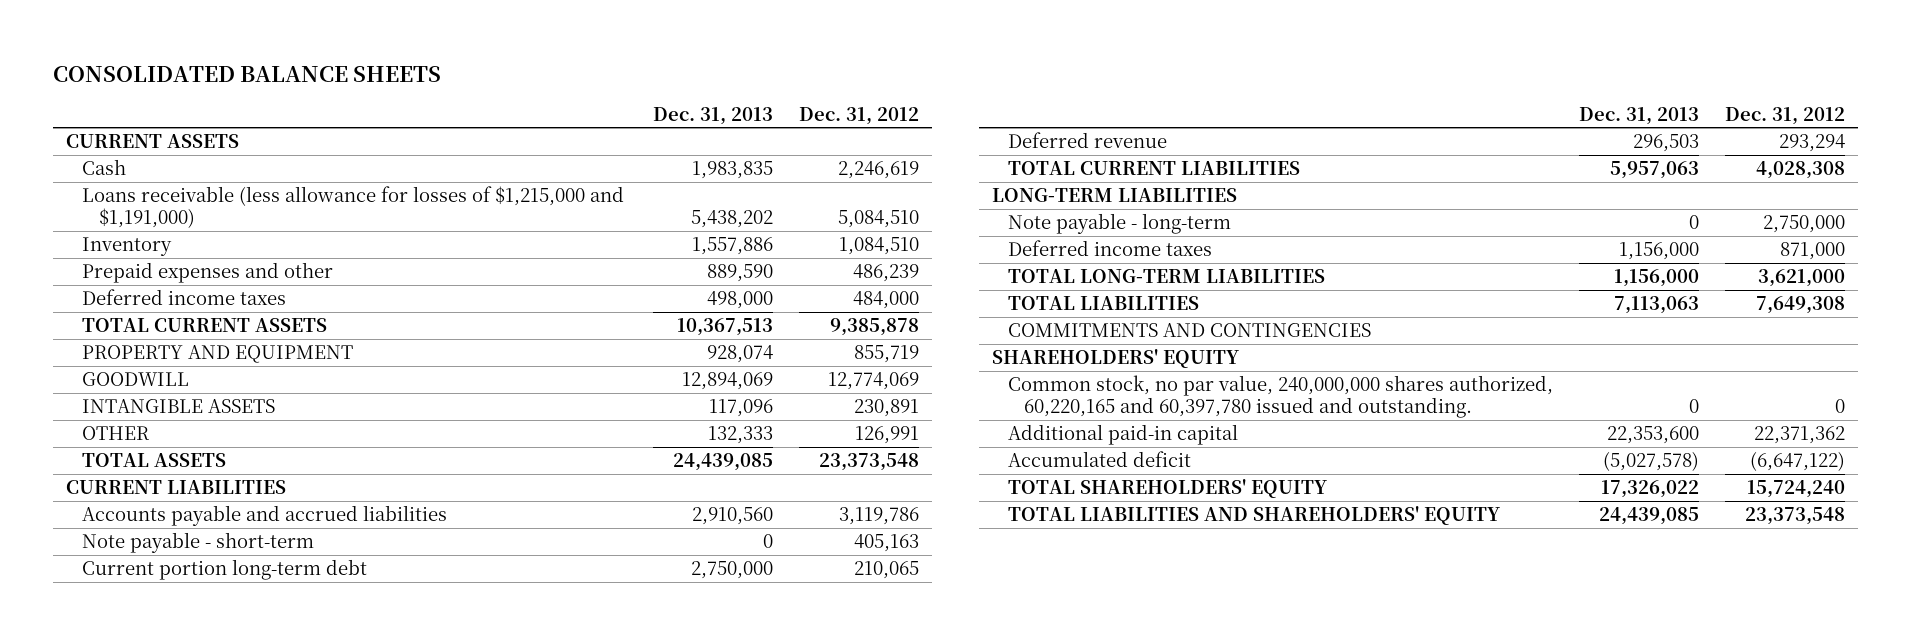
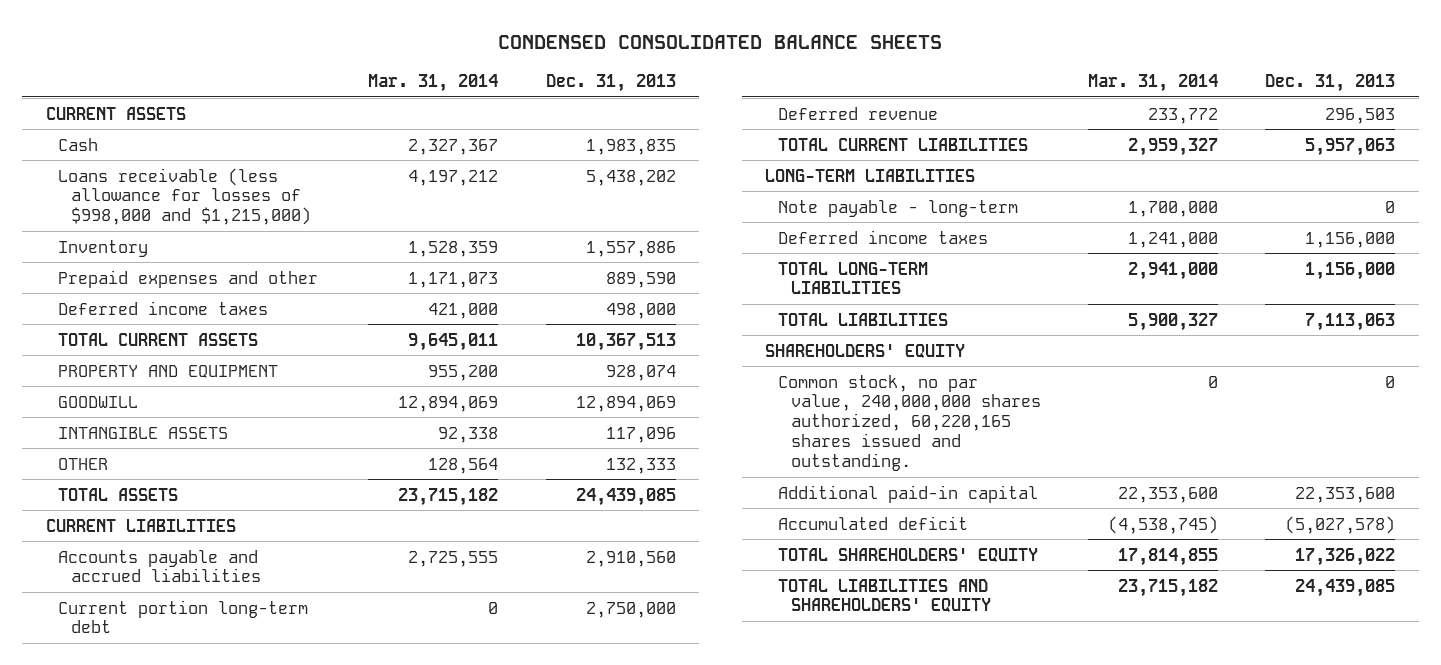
- CONSOLIDATED BALANCE SHEETS
+ CONDENSED CONSOLIDATED BALANCE SHEETS
- | Dec. 31, 2013 | Dec. 31, 2012
+ | Mar. 31, 2014 | Dec. 31, 2013
- Loans receivable (less allowance for losses of $1,215,000 and $1,191,000) | 5,438,202 | 5,084,510
+ Loans receivable (less allowance for losses of $998,000 and $1,215,000) | 4,197,212 | 5,438,202
- Note payable - short-term | 0 | 405,163
- COMMITMENTS AND CONTINGENCIES
- Common stock, no par value, 240,000,000 shares authorized, 60,220,165 and 60,397,780 issued and outstanding. | 0 | 0
+ Common stock, no par value, 240,000,000 shares authorized, 60,220,165 shares issued and outstanding. | 0 | 0

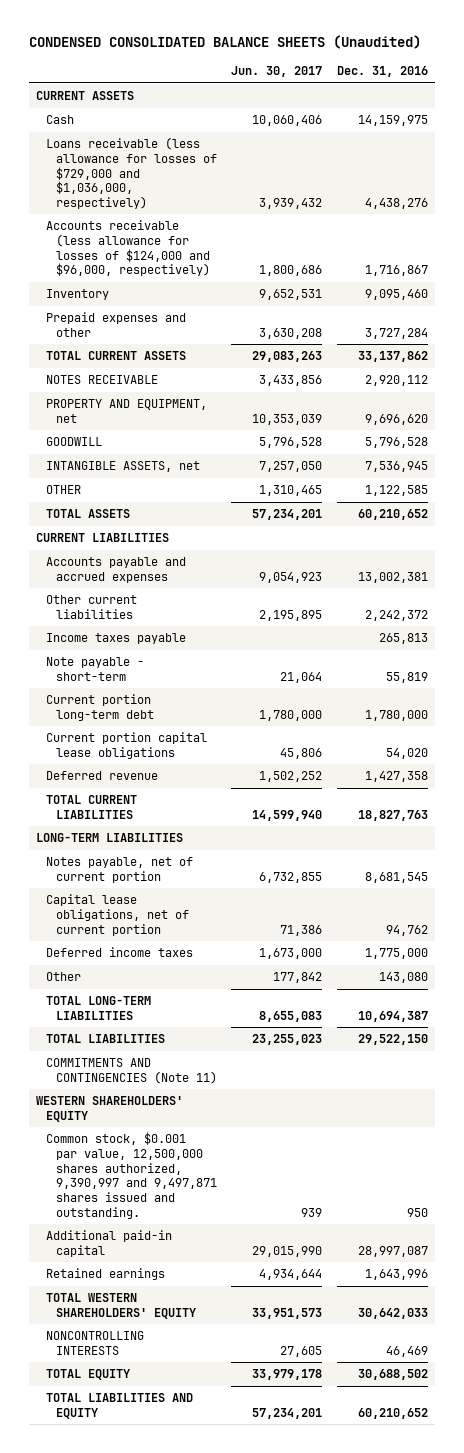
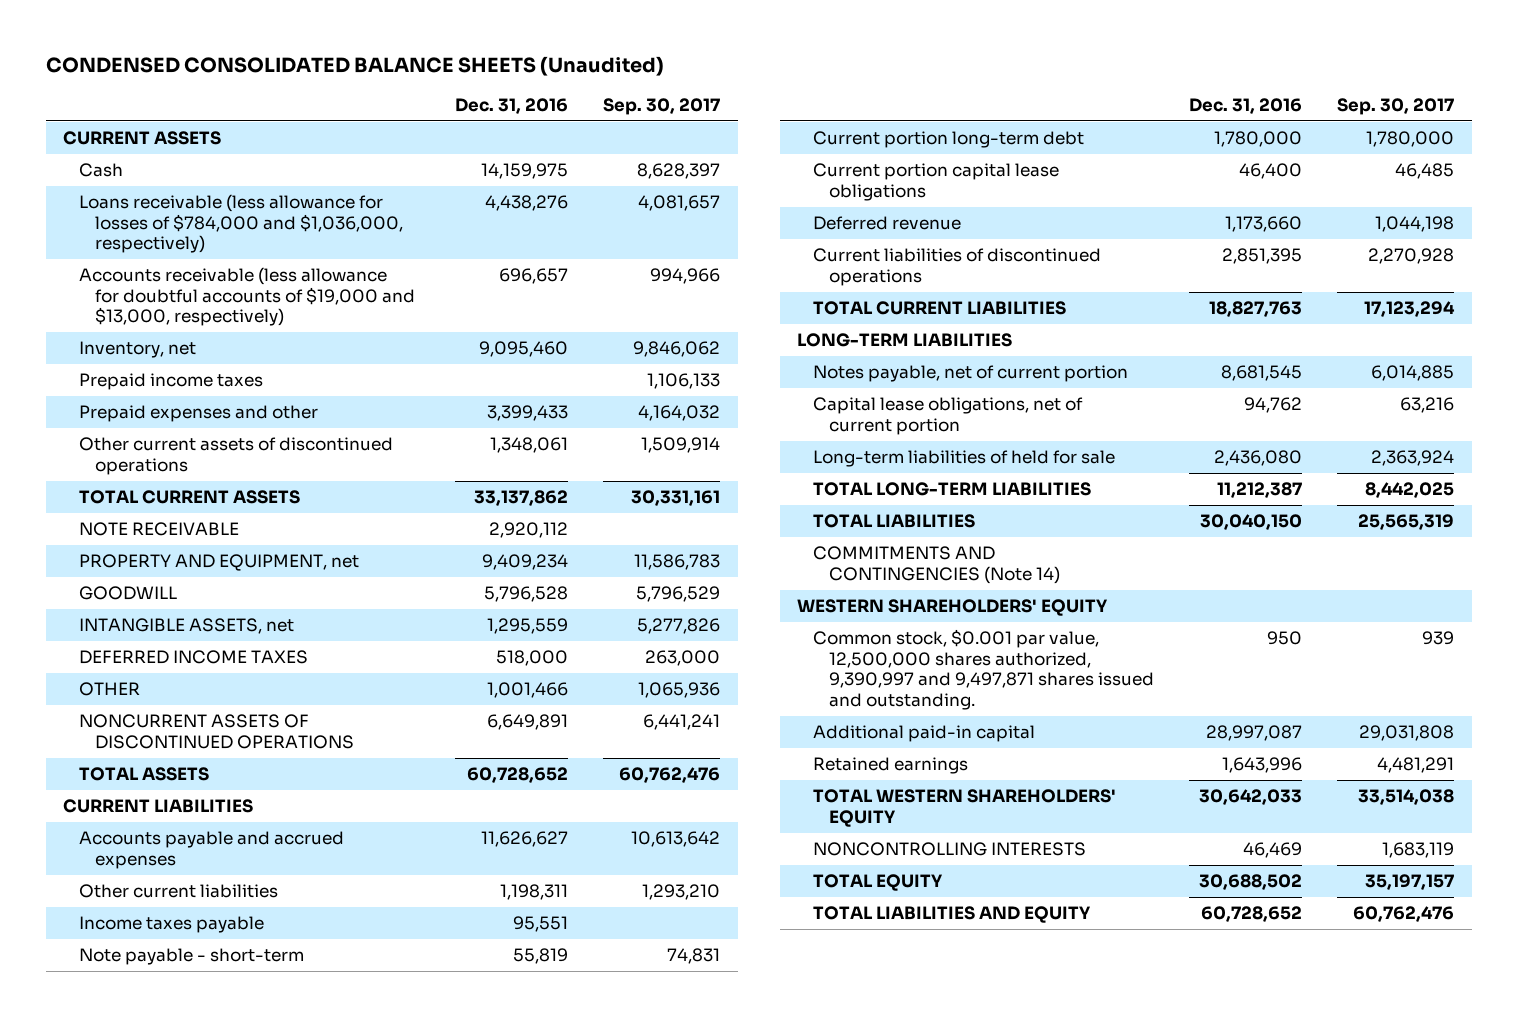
- | Jun. 30, 2017 | Dec. 31, 2016
+ | Dec. 31, 2016 | Sep. 30, 2017
- Loans receivable (less allowance for losses of $729,000 and $1,036,000, respectively) | 3,939,432 | 4,438,276
- Accounts receivable (less allowance for losses of $124,000 and $96,000, respectively) | 1,800,686 | 1,716,867
- Inventory | 9,652,531 | 9,095,460
- Prepaid expenses and other | 3,630,208 | 3,727,284
+ Loans receivable (less allowance for losses of $784,000 and $1,036,000, respectively) | 4,438,276 | 4,081,657
+ Accounts receivable (less allowance for doubtful accounts of $19,000 and $13,000, respectively) | 696,657 | 994,966
+ Inventory, net | 9,095,460 | 9,846,062
+ Prepaid income taxes | | 1,106,133
+ Prepaid expenses and other | 3,399,433 | 4,164,032
+ Other current assets of discontinued operations | 1,348,061 | 1,509,914
- NOTES RECEIVABLE | 3,433,856 | 2,920,112
- PROPERTY AND EQUIPMENT, net | 10,353,039 | 9,696,620
+ NOTE RECEIVABLE | 2,920,112 |
+ PROPERTY AND EQUIPMENT, net | 9,409,234 | 11,586,783
- INTANGIBLE ASSETS, net | 7,257,050 | 7,536,945
- OTHER | 1,310,465 | 1,122,585
- TOTAL ASSETS | 57,234,201 | 60,210,652
+ INTANGIBLE ASSETS, net | 1,295,559 | 5,277,826
+ DEFERRED INCOME TAXES | 518,000 | 263,000
+ OTHER | 1,001,466 | 1,065,936
+ NONCURRENT ASSETS OF DISCONTINUED OPERATIONS | 6,649,891 | 6,441,241
+ TOTAL ASSETS | 60,728,652 | 60,762,476
- Accounts payable and accrued expenses | 9,054,923 | 13,002,381
- Other current liabilities | 2,195,895 | 2,242,372
- Income taxes payable | | 265,813
+ Accounts payable and accrued expenses | 11,626,627 | 10,613,642
+ Other current liabilities | 1,198,311 | 1,293,210
+ Income taxes payable | 95,551 |
- Current portion capital lease obligations | 45,806 | 54,020
- Deferred revenue | 1,502,252 | 1,427,358
+ Current portion capital lease obligations | 46,400 | 46,485
+ Deferred revenue | 1,173,660 | 1,044,198
+ Current liabilities of discontinued operations | 2,851,395 | 2,270,928
- Deferred income taxes | 1,673,000 | 1,775,000
- Other | 177,842 | 143,080
- TOTAL LONG-TERM LIABILITIES | 8,655,083 | 10,694,387
- TOTAL LIABILITIES | 23,255,023 | 29,522,150
- COMMITMENTS AND CONTINGENCIES (Note 11)
+ Long-term liabilities of held for sale | 2,436,080 | 2,363,924
+ TOTAL LONG-TERM LIABILITIES | 11,212,387 | 8,442,025
+ TOTAL LIABILITIES | 30,040,150 | 25,565,319
+ COMMITMENTS AND CONTINGENCIES (Note 14)
- TOTAL LIABILITIES AND EQUITY | 57,234,201 | 60,210,652
+ TOTAL LIABILITIES AND EQUITY | 60,728,652 | 60,762,476

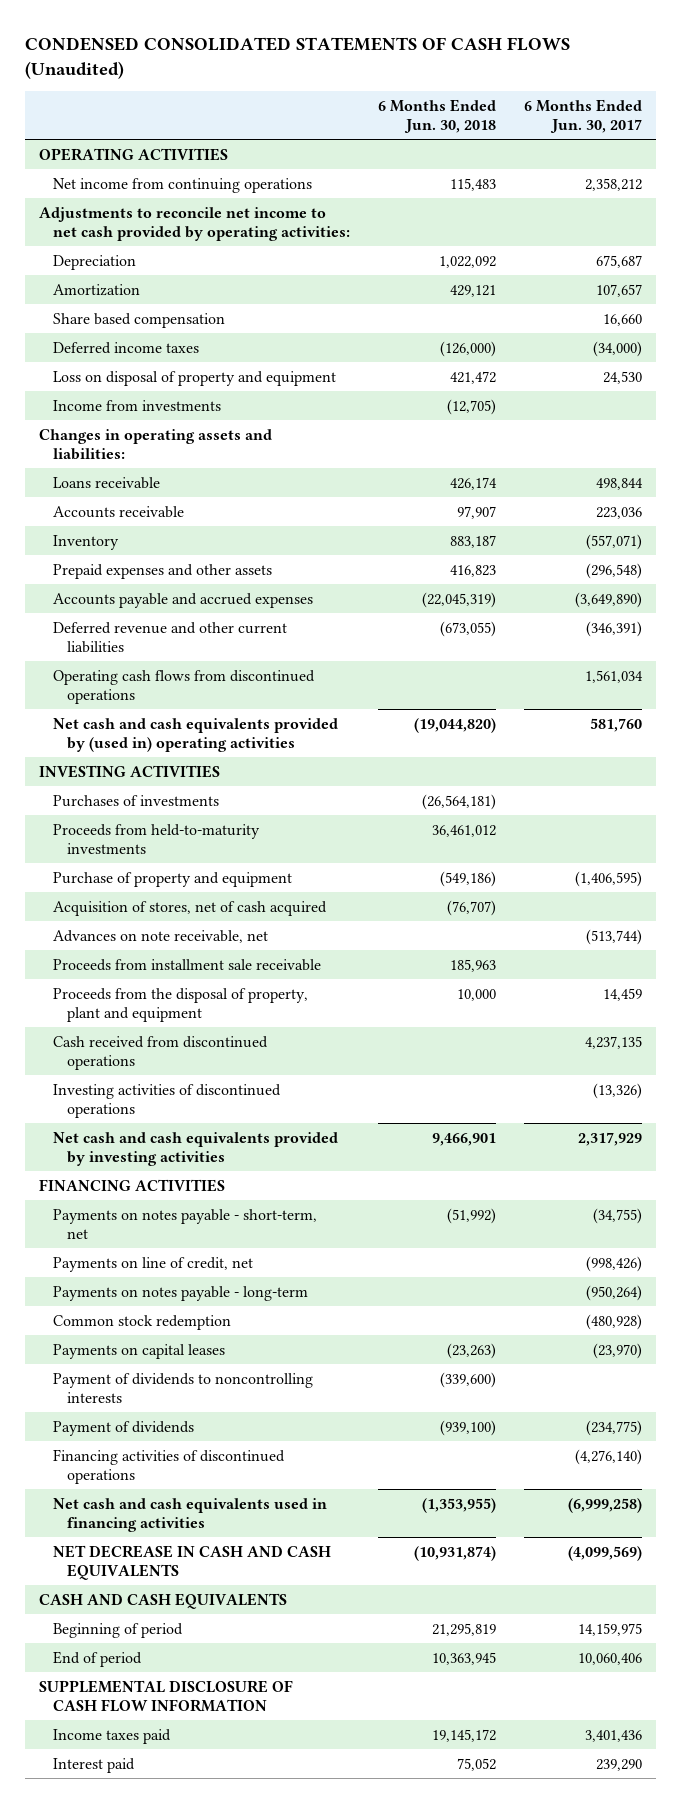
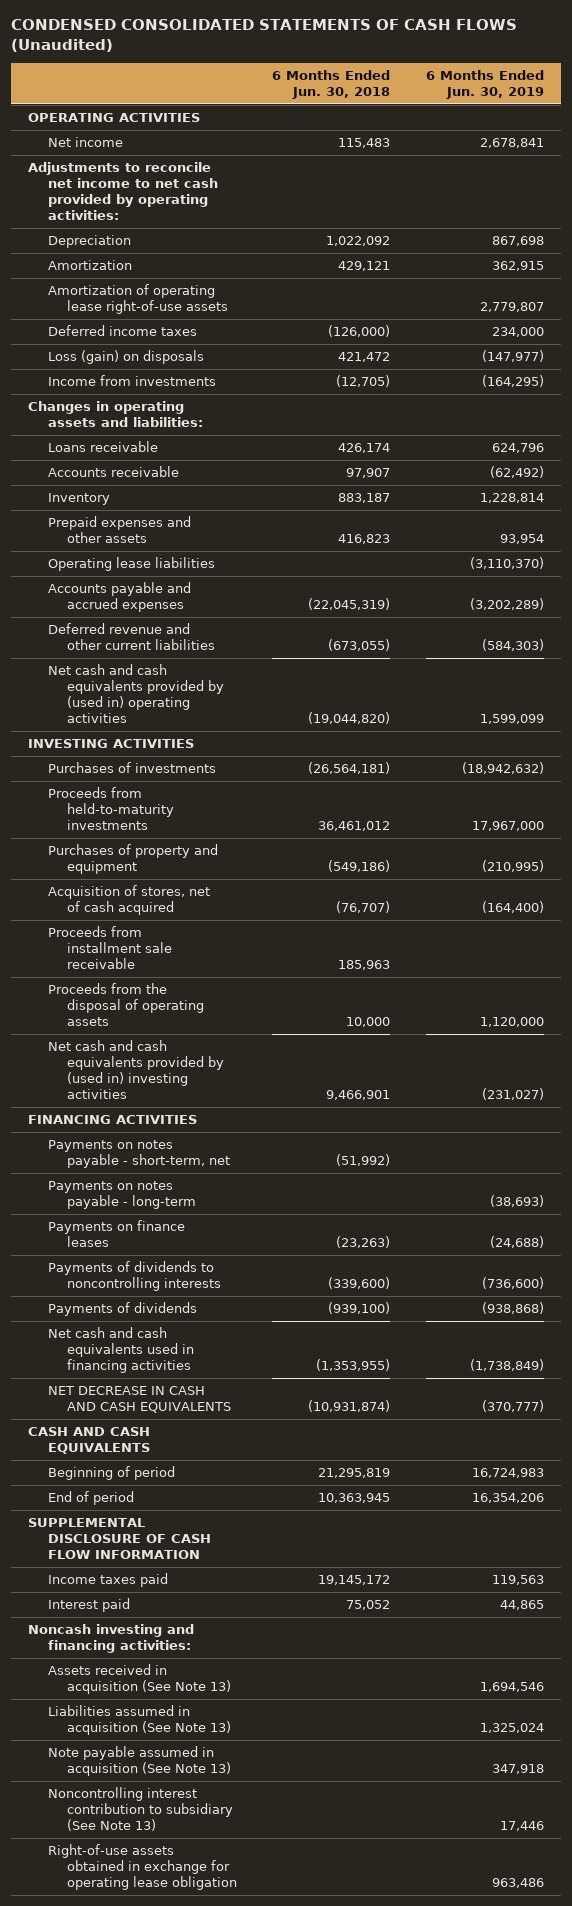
- | 6 Months Ended Jun. 30, 2018 | 6 Months Ended Jun. 30, 2017
+ | 6 Months Ended Jun. 30, 2018 | 6 Months Ended Jun. 30, 2019
- Net income from continuing operations | 115,483 | 2,358,212
+ Net income | 115,483 | 2,678,841
- Share based compensation | | 16,660
+ Amortization of operating lease right-of-use assets | | 2,779,807
- Loss on disposal of property and equipment | 421,472 | 24,530
+ Loss (gain) on disposals | 421,472 | (147,977)
+ Operating lease liabilities | | (3,110,370)
- Operating cash flows from discontinued operations | | 1,561,034
- Purchase of property and equipment | (549,186) | (1,406,595)
+ Purchases of property and equipment | (549,186) | (210,995)
- Advances on note receivable, net | | (513,744)
- Proceeds from the disposal of property, plant and equipment | 10,000 | 14,459
- Cash received from discontinued operations | | 4,237,135
- Investing activities of discontinued operations | | (13,326)
- Net cash and cash equivalents provided by investing activities | 9,466,901 | 2,317,929
+ Proceeds from the disposal of operating assets | 10,000 | 1,120,000
+ Net cash and cash equivalents provided by (used in) investing activities | 9,466,901 | (231,027)
- Payments on line of credit, net | | (998,426)
- Common stock redemption | | (480,928)
- Payments on capital leases | (23,263) | (23,970)
- Payment of dividends to noncontrolling interests | (339,600) |
- Payment of dividends | (939,100) | (234,775)
- Financing activities of discontinued operations | | (4,276,140)
+ Payments on finance leases | (23,263) | (24,688)
+ Payments of dividends to noncontrolling interests | (339,600) | (736,600)
+ Payments of dividends | (939,100) | (938,868)
+ Noncash investing and financing activities:
+ Assets received in acquisition (See Note 13) | | 1,694,546
+ Liabilities assumed in acquisition (See Note 13) | | 1,325,024
+ Note payable assumed in acquisition (See Note 13) | | 347,918
+ Noncontrolling interest contribution to subsidiary (See Note 13) | | 17,446
+ Right-of-use assets obtained in exchange for operating lease obligation | | 963,486

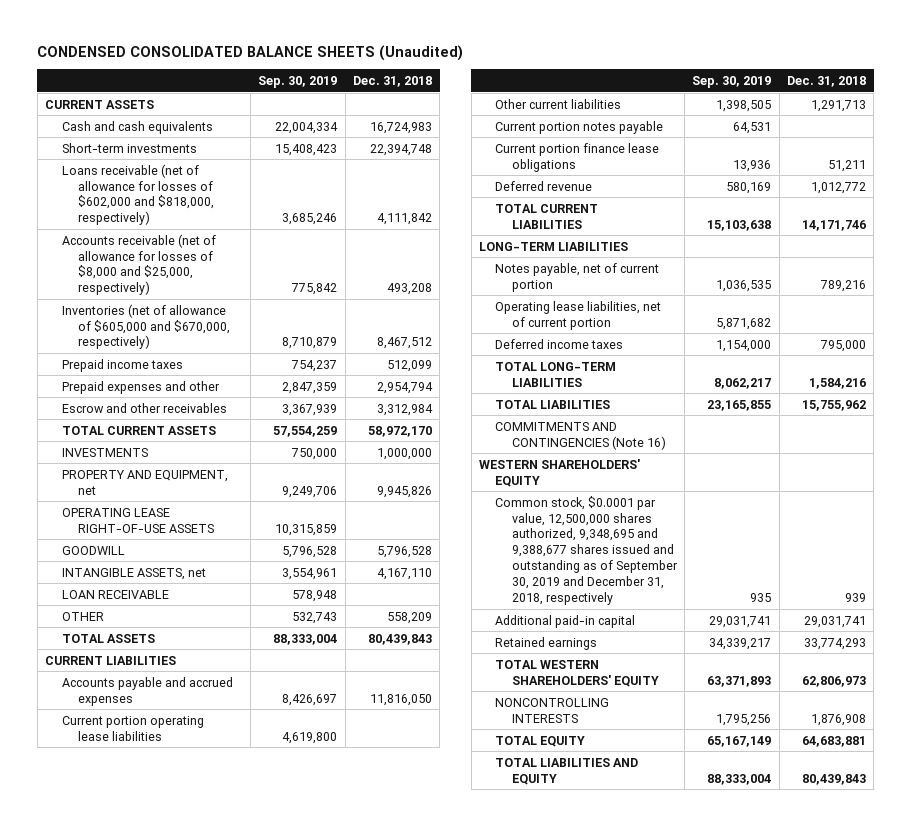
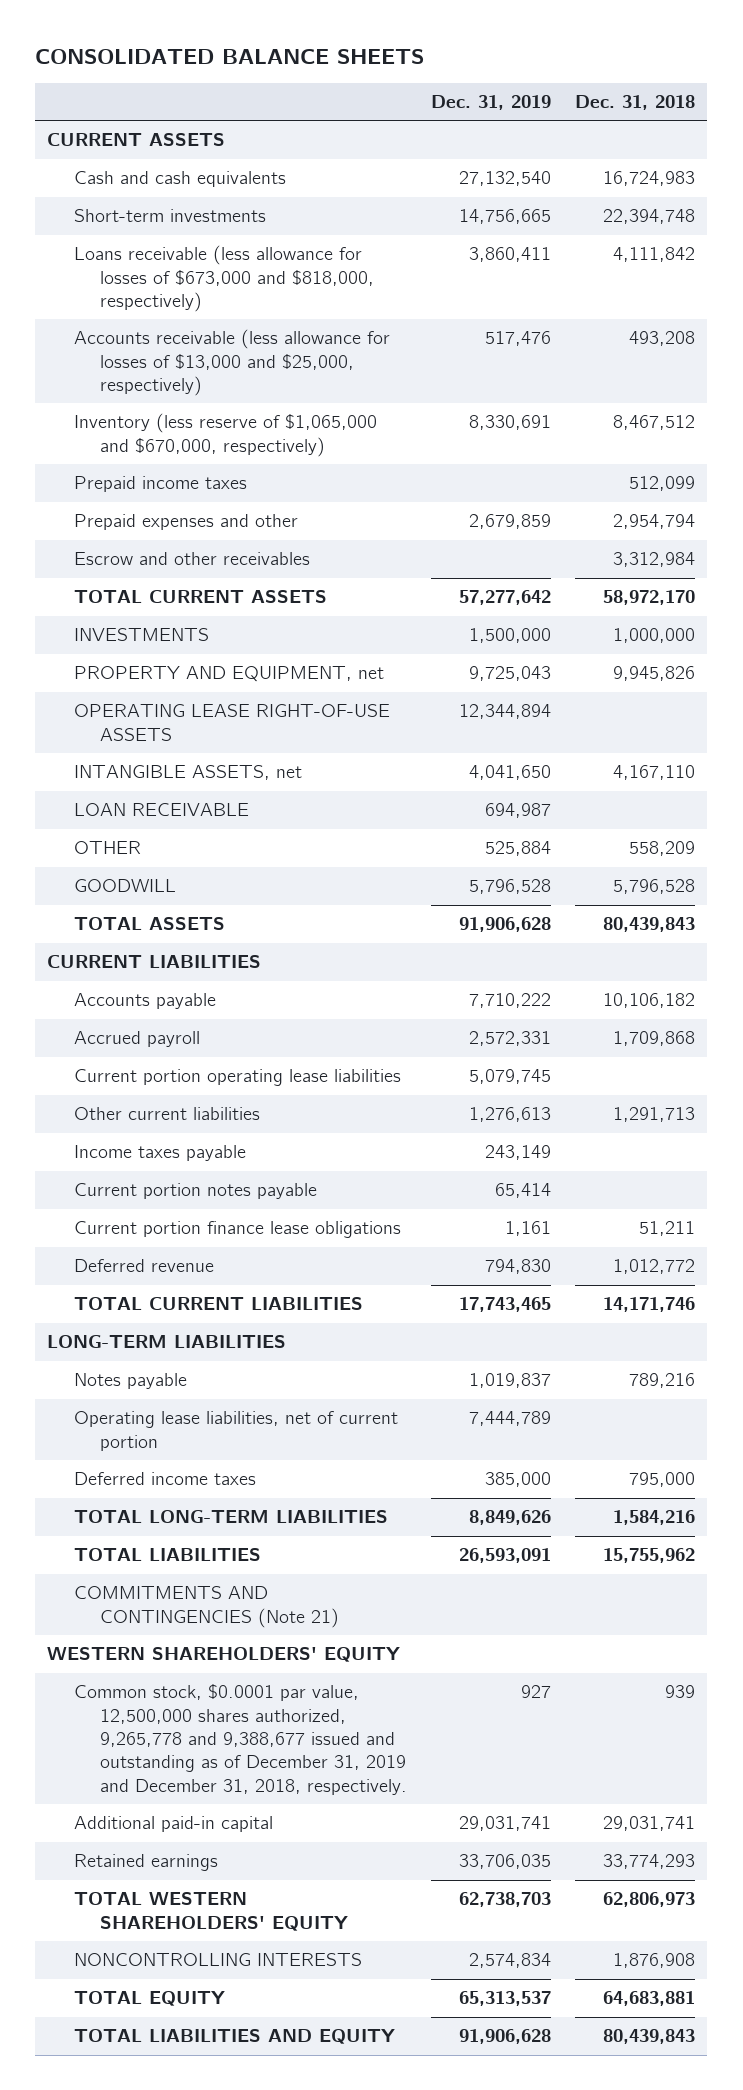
- CONDENSED CONSOLIDATED BALANCE SHEETS (Unaudited)
+ CONSOLIDATED BALANCE SHEETS
- | Sep. 30, 2019 | Dec. 31, 2018
+ | Dec. 31, 2019 | Dec. 31, 2018
- Loans receivable (net of allowance for losses of $602,000 and $818,000, respectively) | 3,685,246 | 4,111,842
- Accounts receivable (net of allowance for losses of $8,000 and $25,000, respectively) | 775,842 | 493,208
- Inventories (net of allowance of $605,000 and $670,000, respectively) | 8,710,879 | 8,467,512
+ Loans receivable (less allowance for losses of $673,000 and $818,000, respectively) | 3,860,411 | 4,111,842
+ Accounts receivable (less allowance for losses of $13,000 and $25,000, respectively) | 517,476 | 493,208
+ Inventory (less reserve of $1,065,000 and $670,000, respectively) | 8,330,691 | 8,467,512
moved down: GOODWILL | 5,796,528 | 5,796,528
- Accounts payable and accrued expenses | 8,426,697 | 11,816,050
+ Accounts payable | 7,710,222 | 10,106,182
+ Accrued payroll | 2,572,331 | 1,709,868
+ Income taxes payable | 243,149 |
- Notes payable, net of current portion | 1,036,535 | 789,216
+ Notes payable | 1,019,837 | 789,216
- COMMITMENTS AND CONTINGENCIES (Note 16)
+ COMMITMENTS AND CONTINGENCIES (Note 21)
- Common stock, $0.0001 par value, 12,500,000 shares authorized, 9,348,695 and 9,388,677 shares issued and outstanding as of September 30, 2019 and December 31, 2018, respectively | 935 | 939
+ Common stock, $0.0001 par value, 12,500,000 shares authorized, 9,265,778 and 9,388,677 issued and outstanding as of December 31, 2019 and December 31, 2018, respectively. | 927 | 939

